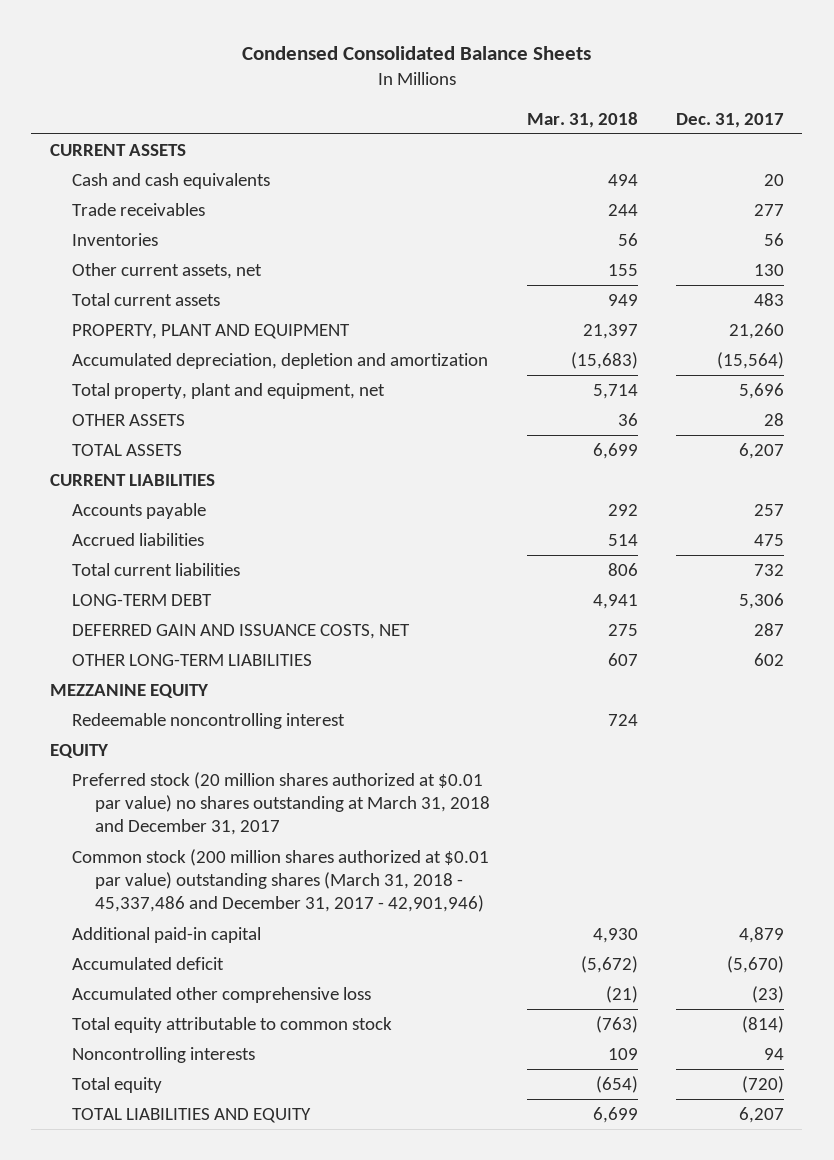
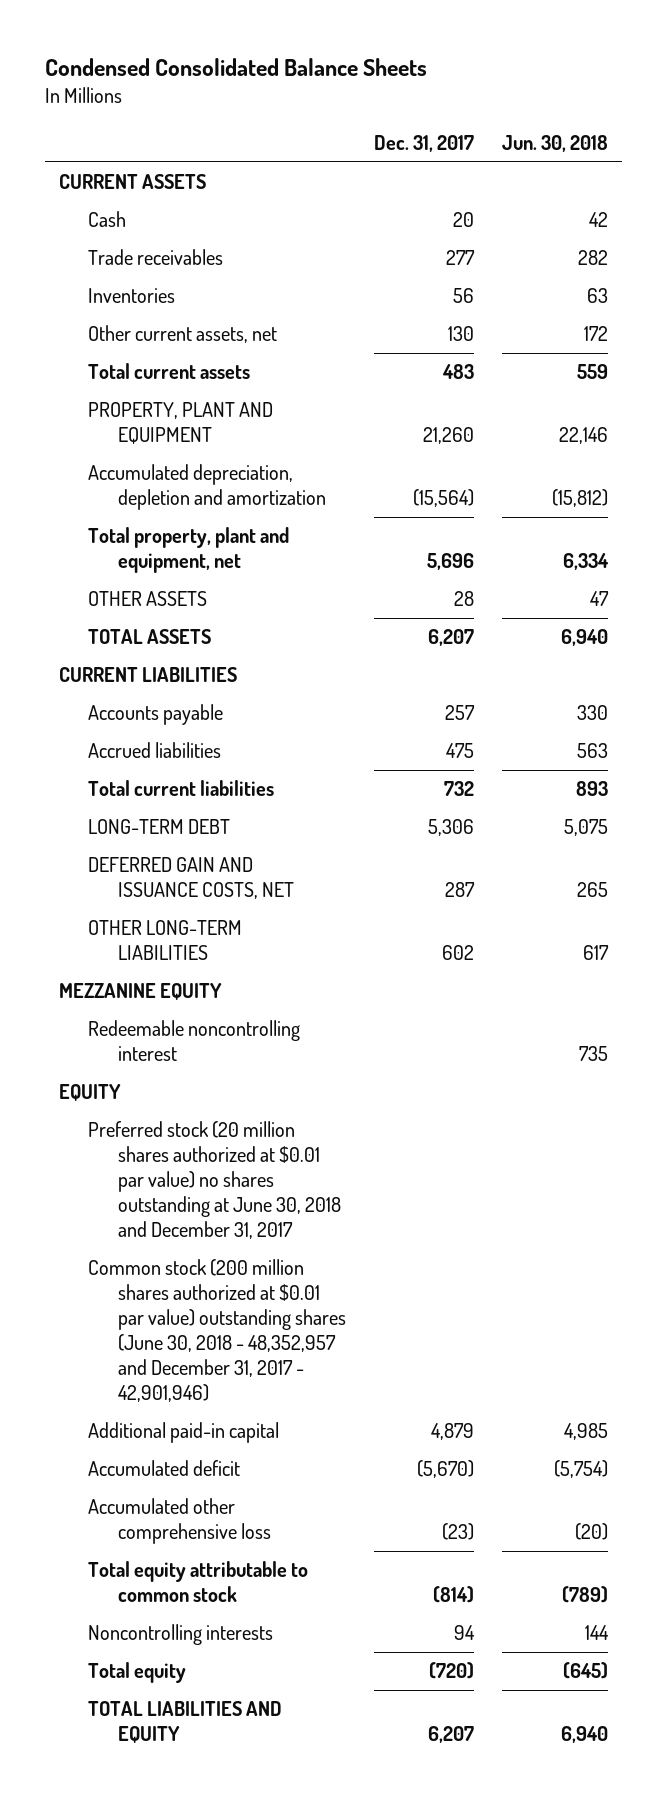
- | Mar. 31, 2018 | Dec. 31, 2017
+ | Dec. 31, 2017 | Jun. 30, 2018
- Cash and cash equivalents | 494 | 20
+ Cash | 20 | 42
- Preferred stock (20 million shares authorized at $0.01 par value) no shares outstanding at March 31, 2018 and December 31, 2017
- Common stock (200 million shares authorized at $0.01 par value) outstanding shares (March 31, 2018 - 45,337,486 and December 31, 2017 - 42,901,946)
+ Preferred stock (20 million shares authorized at $0.01 par value) no shares outstanding at June 30, 2018 and December 31, 2017
+ Common stock (200 million shares authorized at $0.01 par value) outstanding shares (June 30, 2018 - 48,352,957 and December 31, 2017 - 42,901,946)

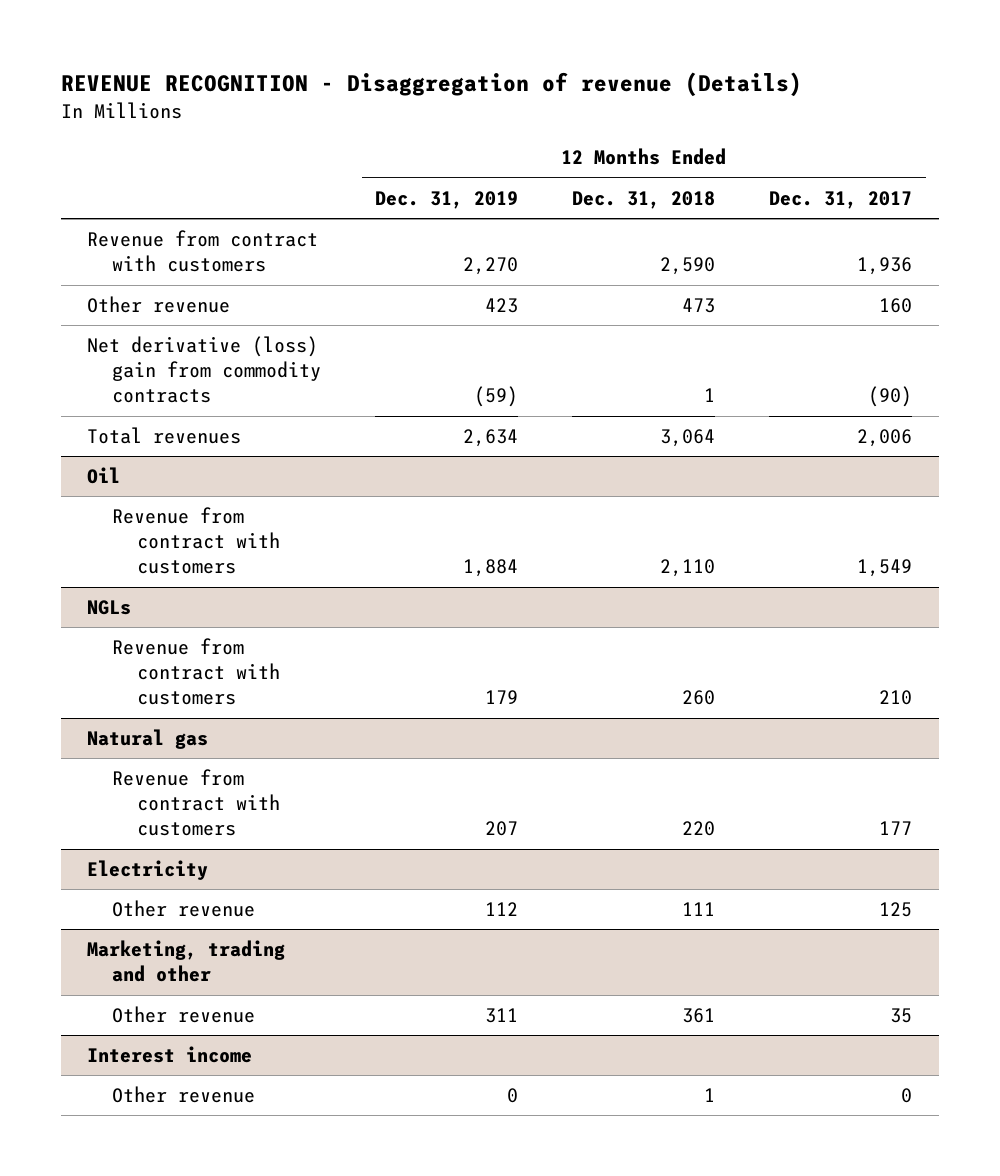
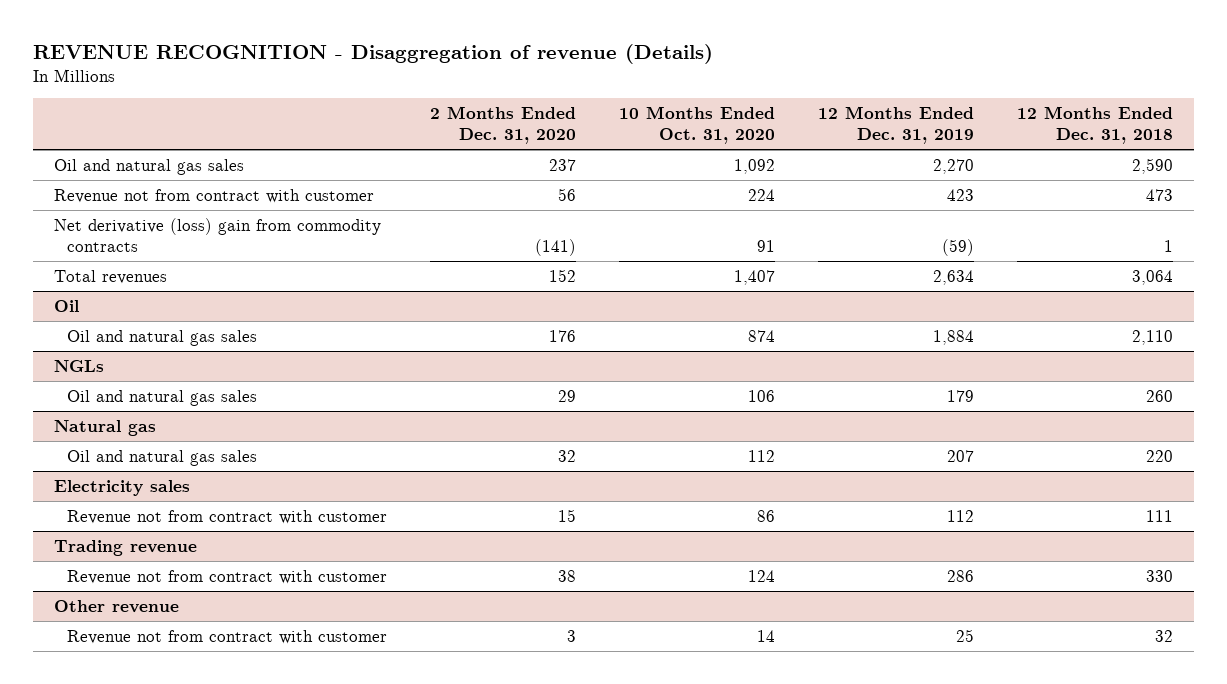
- | 12 Months Ended Dec. 31, 2019 | 12 Months Ended Dec. 31, 2018 | 12 Months Ended Dec. 31, 2017
+ | 2 Months Ended Dec. 31, 2020 | 10 Months Ended Oct. 31, 2020 | 12 Months Ended Dec. 31, 2019 | 12 Months Ended Dec. 31, 2018
- Revenue from contract with customers | 2,270 | 2,590 | 1,936
- Other revenue | 423 | 473 | 160
+ Oil and natural gas sales | 237 | 1,092 | 2,270 | 2,590
+ Revenue not from contract with customer | 56 | 224 | 423 | 473
@ Oil
- Revenue from contract with customers | 1,884 | 2,110 | 1,549
+ Oil and natural gas sales | 176 | 874 | 1,884 | 2,110
@ NGLs
- Revenue from contract with customers | 179 | 260 | 210
+ Oil and natural gas sales | 29 | 106 | 179 | 260
@ Natural gas
- Revenue from contract with customers | 207 | 220 | 177
- Electricity
- Other revenue | 112 | 111 | 125
- Marketing, trading and other
- Other revenue | 311 | 361 | 35
- Interest income
- Other revenue | 0 | 1 | 0
@ Natural gas
+ Oil and natural gas sales | 32 | 112 | 207 | 220
+ Electricity sales
+ Revenue not from contract with customer | 15 | 86 | 112 | 111
+ Trading revenue
+ Revenue not from contract with customer | 38 | 124 | 286 | 330
+ Other revenue
+ Revenue not from contract with customer | 3 | 14 | 25 | 32

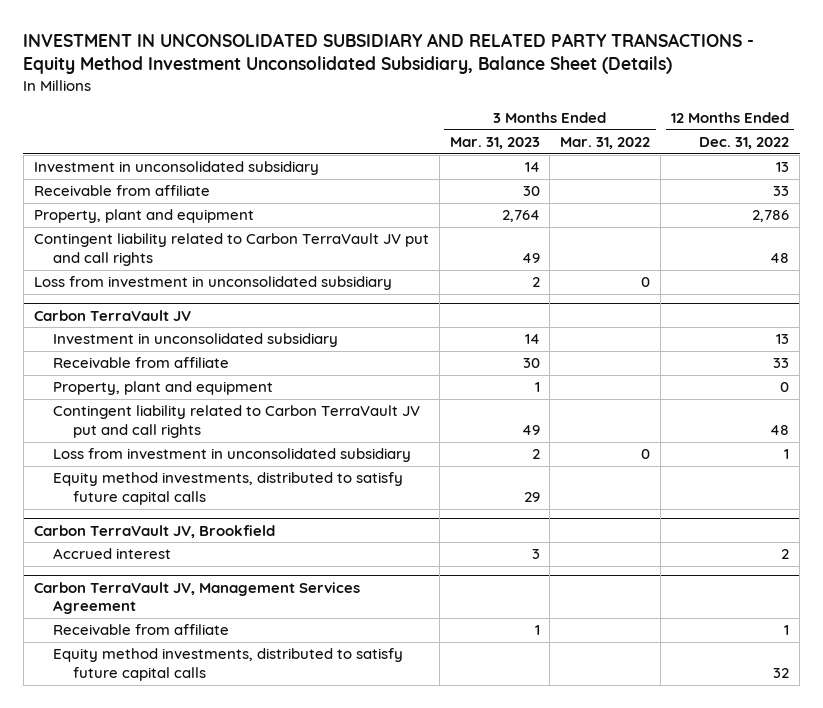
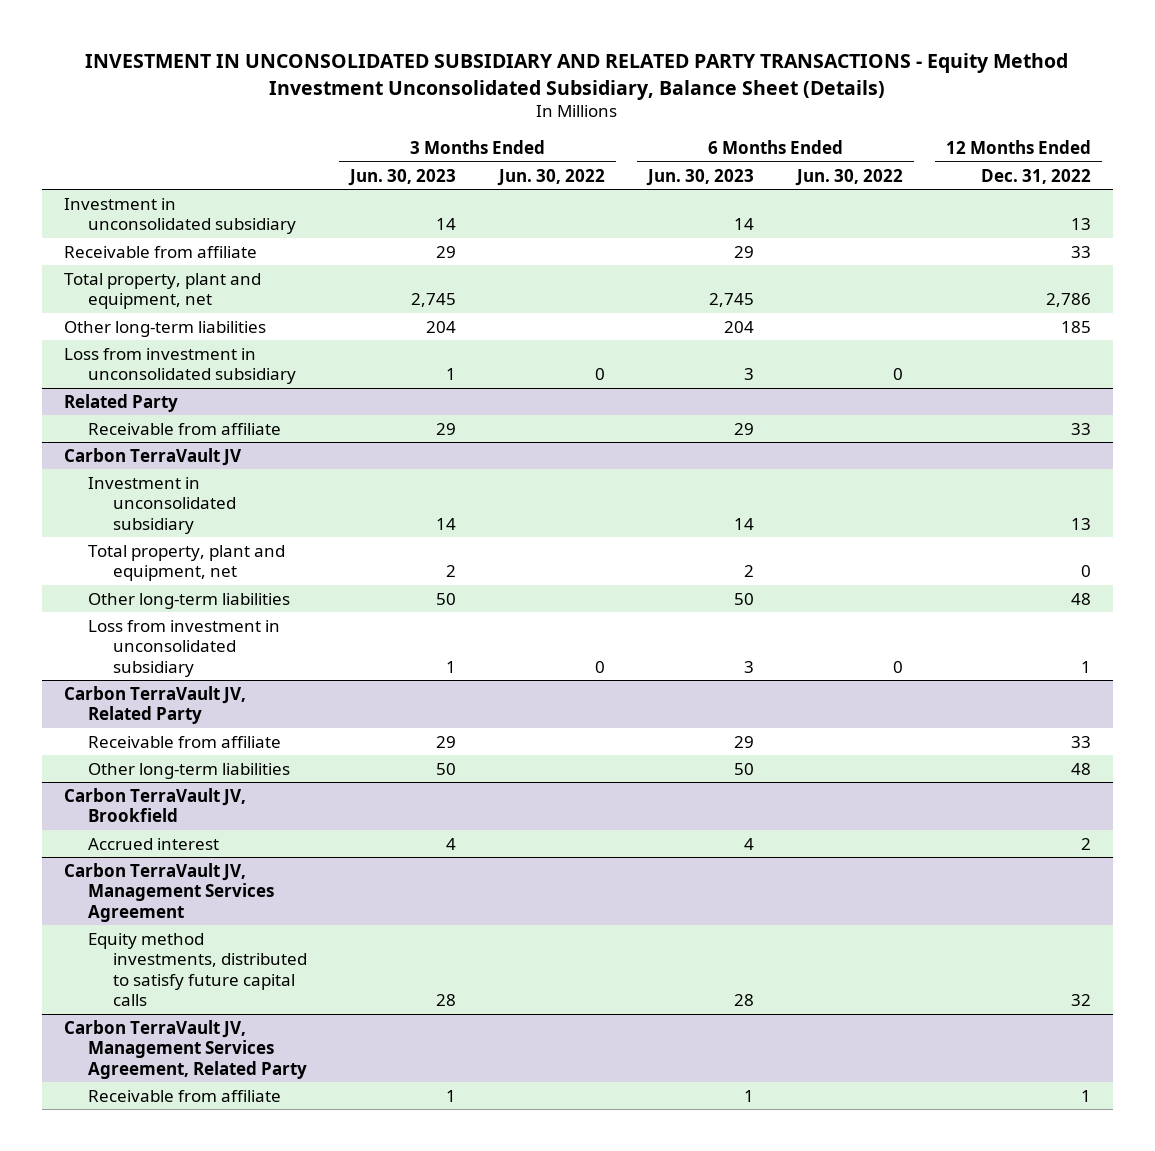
- | 3 Months Ended Mar. 31, 2023 | 3 Months Ended Mar. 31, 2022 | 12 Months Ended Dec. 31, 2022
+ | 3 Months Ended Jun. 30, 2023 | 3 Months Ended Jun. 30, 2022 | 6 Months Ended Jun. 30, 2023 | 6 Months Ended Jun. 30, 2022 | 12 Months Ended Dec. 31, 2022
- Property, plant and equipment | 2,764 | | 2,786
- Contingent liability related to Carbon TerraVault JV put and call rights | 49 | | 48
+ Total property, plant and equipment, net | 2,745 | | 2,745 | | 2,786
+ Other long-term liabilities | 204 | | 204 | | 185
+ Related Party
+ Receivable from affiliate | 29 | | 29 | | 33
@ Carbon TerraVault JV
- Receivable from affiliate | 30 | | 33
- Property, plant and equipment | 1 | | 0
- Contingent liability related to Carbon TerraVault JV put and call rights | 49 | | 48
+ Total property, plant and equipment, net | 2 | | 2 | | 0
+ Other long-term liabilities | 50 | | 50 | | 48
- Equity method investments, distributed to satisfy future capital calls | 29 | |
+ Carbon TerraVault JV, Related Party
+ Receivable from affiliate | 29 | | 29 | | 33
+ Other long-term liabilities | 50 | | 50 | | 48
@ Carbon TerraVault JV, Management Services Agreement
- Receivable from affiliate | 1 | | 1
+ Carbon TerraVault JV, Management Services Agreement, Related Party
+ Receivable from affiliate | 1 | | 1 | | 1

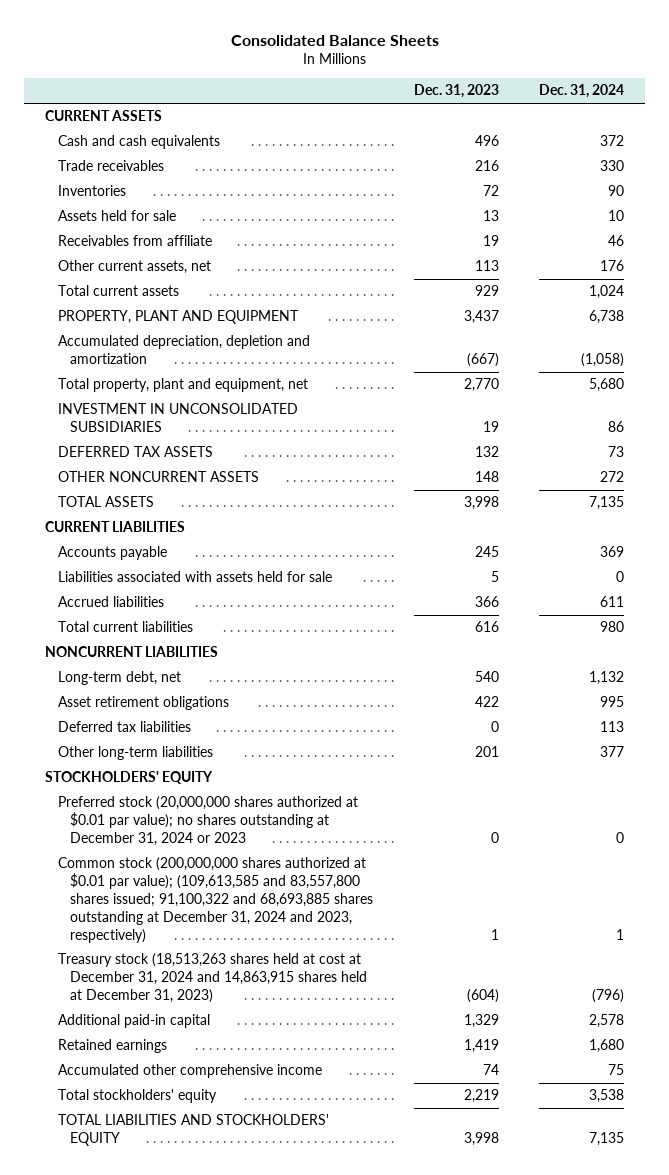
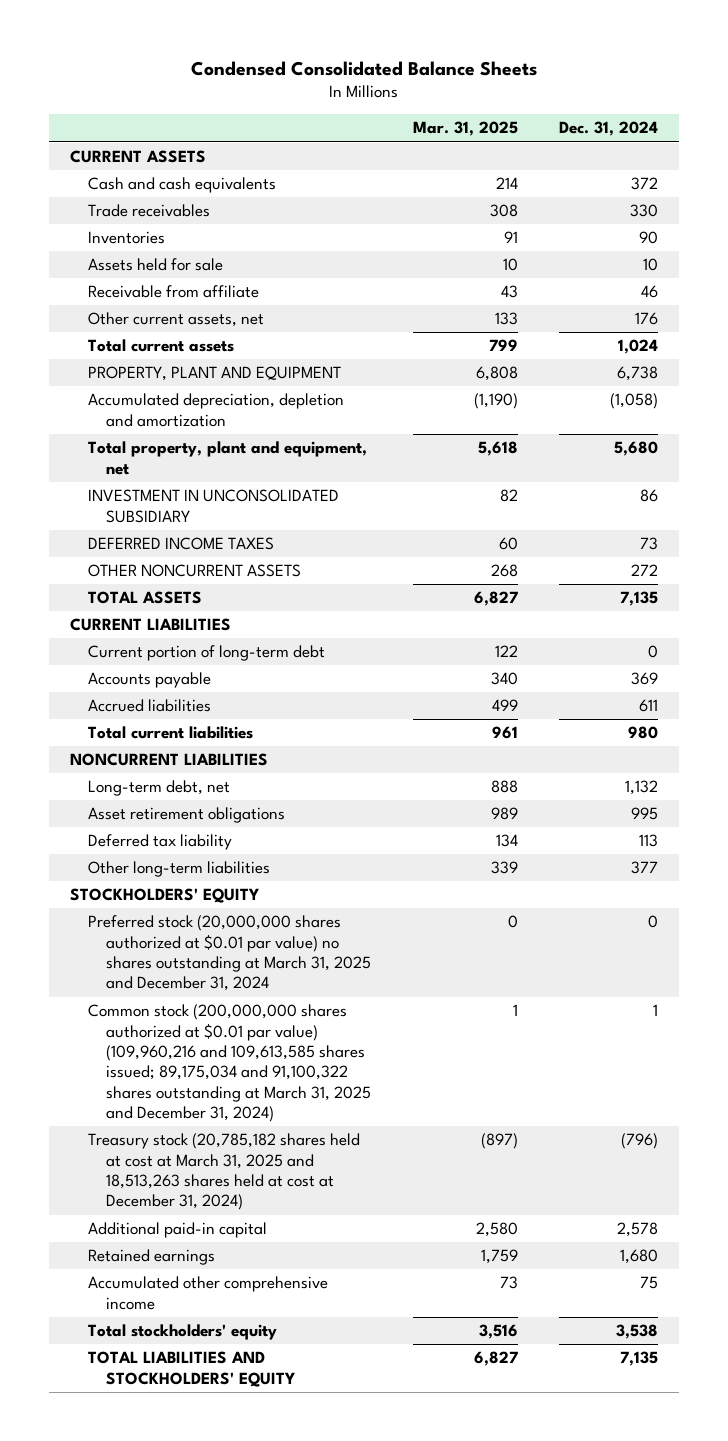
- Consolidated Balance Sheets
+ Condensed Consolidated Balance Sheets
- | Dec. 31, 2023 | Dec. 31, 2024
+ | Mar. 31, 2025 | Dec. 31, 2024
- Receivables from affiliate | 19 | 46
+ Receivable from affiliate | 43 | 46
- INVESTMENT IN UNCONSOLIDATED SUBSIDIARIES | 19 | 86
- DEFERRED TAX ASSETS | 132 | 73
+ INVESTMENT IN UNCONSOLIDATED SUBSIDIARY | 82 | 86
+ DEFERRED INCOME TAXES | 60 | 73
+ Current portion of long-term debt | 122 | 0
- Liabilities associated with assets held for sale | 5 | 0
- Deferred tax liabilities | 0 | 113
+ Deferred tax liability | 134 | 113
- Preferred stock (20,000,000 shares authorized at $0.01 par value); no shares outstanding at December 31, 2024 or 2023 | 0 | 0
- Common stock (200,000,000 shares authorized at $0.01 par value); (109,613,585 and 83,557,800 shares issued; 91,100,322 and 68,693,885 shares outstanding at December 31, 2024 and 2023, respectively) | 1 | 1
- Treasury stock (18,513,263 shares held at cost at December 31, 2024 and 14,863,915 shares held at December 31, 2023) | (604) | (796)
+ Preferred stock (20,000,000 shares authorized at $0.01 par value) no shares outstanding at March 31, 2025 and December 31, 2024 | 0 | 0
+ Common stock (200,000,000 shares authorized at $0.01 par value) (109,960,216 and 109,613,585 shares issued; 89,175,034 and 91,100,322 shares outstanding at March 31, 2025 and December 31, 2024) | 1 | 1
+ Treasury stock (20,785,182 shares held at cost at March 31, 2025 and 18,513,263 shares held at cost at December 31, 2024) | (897) | (796)

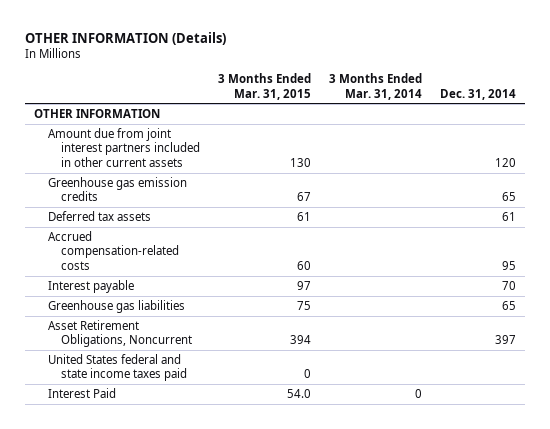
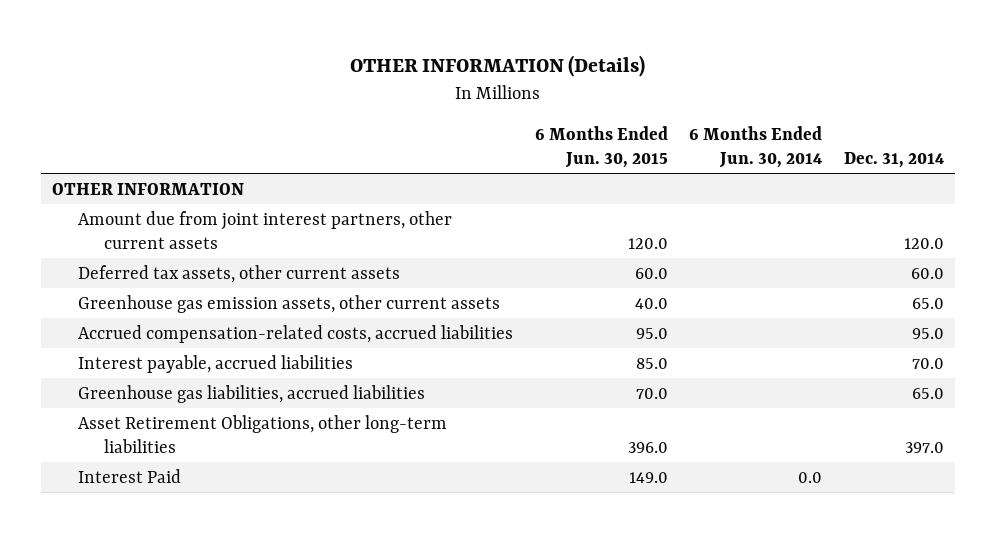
- | 3 Months Ended Mar. 31, 2015 | 3 Months Ended Mar. 31, 2014 | Dec. 31, 2014
+ | 6 Months Ended Jun. 30, 2015 | 6 Months Ended Jun. 30, 2014 | Dec. 31, 2014
- Amount due from joint interest partners included in other current assets | 130 | | 120
- Greenhouse gas emission credits | 67 | | 65
- Deferred tax assets | 61 | | 61
- Accrued compensation-related costs | 60 | | 95
- Interest payable | 97 | | 70
- Greenhouse gas liabilities | 75 | | 65
- Asset Retirement Obligations, Noncurrent | 394 | | 397
- United States federal and state income taxes paid | 0 | |
+ Amount due from joint interest partners, other current assets | 120.0 | | 120.0
+ Deferred tax assets, other current assets | 60.0 | | 60.0
+ Greenhouse gas emission assets, other current assets | 40.0 | | 65.0
+ Accrued compensation-related costs, accrued liabilities | 95.0 | | 95.0
+ Interest payable, accrued liabilities | 85.0 | | 70.0
+ Greenhouse gas liabilities, accrued liabilities | 70.0 | | 65.0
+ Asset Retirement Obligations, other long-term liabilities | 396.0 | | 397.0

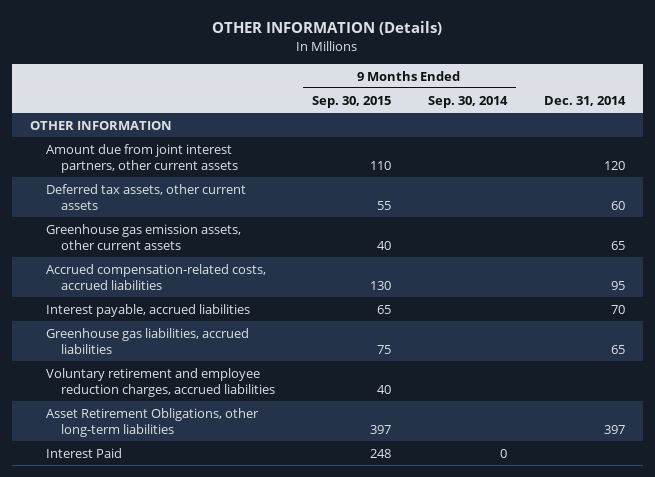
- | 6 Months Ended Jun. 30, 2015 | 6 Months Ended Jun. 30, 2014 | Dec. 31, 2014
+ | 9 Months Ended Sep. 30, 2015 | 9 Months Ended Sep. 30, 2014 | Dec. 31, 2014
- Amount due from joint interest partners, other current assets | 120.0 | | 120.0
- Deferred tax assets, other current assets | 60.0 | | 60.0
- Greenhouse gas emission assets, other current assets | 40.0 | | 65.0
- Accrued compensation-related costs, accrued liabilities | 95.0 | | 95.0
- Interest payable, accrued liabilities | 85.0 | | 70.0
- Greenhouse gas liabilities, accrued liabilities | 70.0 | | 65.0
- Asset Retirement Obligations, other long-term liabilities | 396.0 | | 397.0
+ Amount due from joint interest partners, other current assets | 110 | | 120
+ Deferred tax assets, other current assets | 55 | | 60
+ Greenhouse gas emission assets, other current assets | 40 | | 65
+ Accrued compensation-related costs, accrued liabilities | 130 | | 95
+ Interest payable, accrued liabilities | 65 | | 70
+ Greenhouse gas liabilities, accrued liabilities | 75 | | 65
+ Voluntary retirement and employee reduction charges, accrued liabilities | 40 | |
+ Asset Retirement Obligations, other long-term liabilities | 397 | | 397

